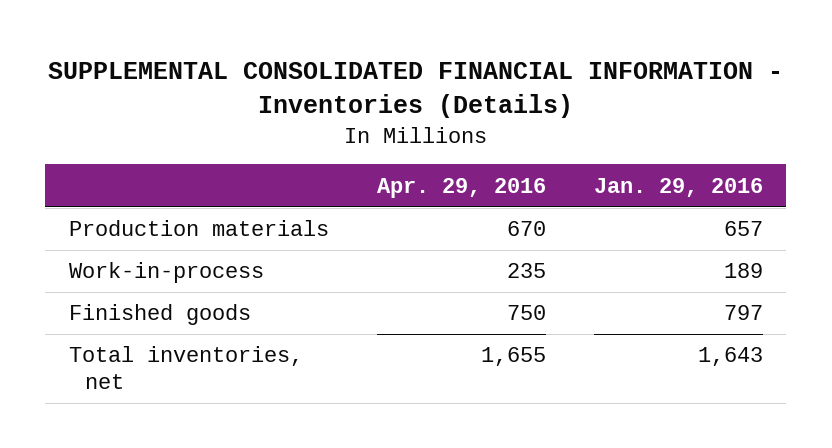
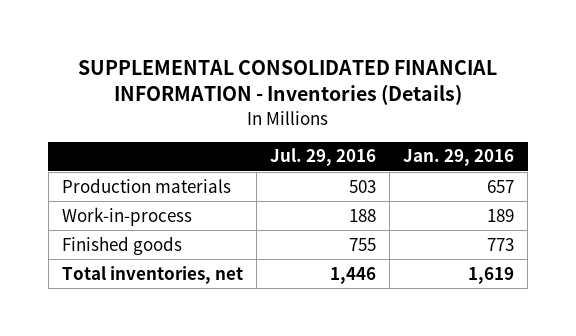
- | Apr. 29, 2016 | Jan. 29, 2016
+ | Jul. 29, 2016 | Jan. 29, 2016
- Finished goods | 750 | 797
- Total inventories, net | 1,655 | 1,643
+ Finished goods | 755 | 773
+ Total inventories, net | 1,446 | 1,619

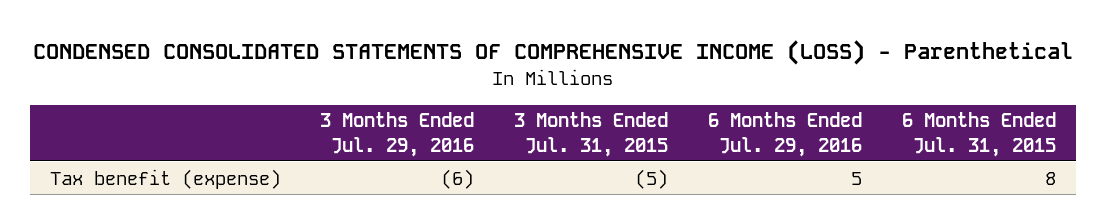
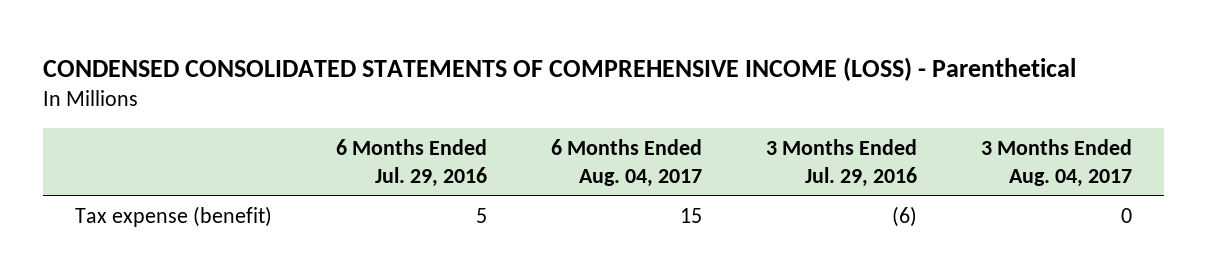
- | 3 Months Ended Jul. 29, 2016 | 3 Months Ended Jul. 31, 2015 | 6 Months Ended Jul. 29, 2016 | 6 Months Ended Jul. 31, 2015
+ | 6 Months Ended Jul. 29, 2016 | 6 Months Ended Aug. 04, 2017 | 3 Months Ended Jul. 29, 2016 | 3 Months Ended Aug. 04, 2017
- Tax benefit (expense) | (6) | (5) | 5 | 8
+ Tax expense (benefit) | 5 | 15 | (6) | 0

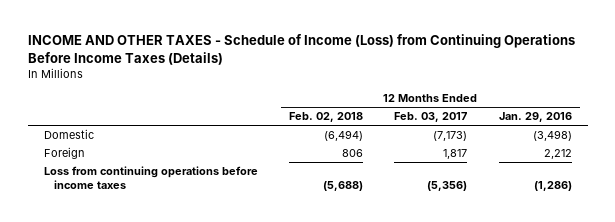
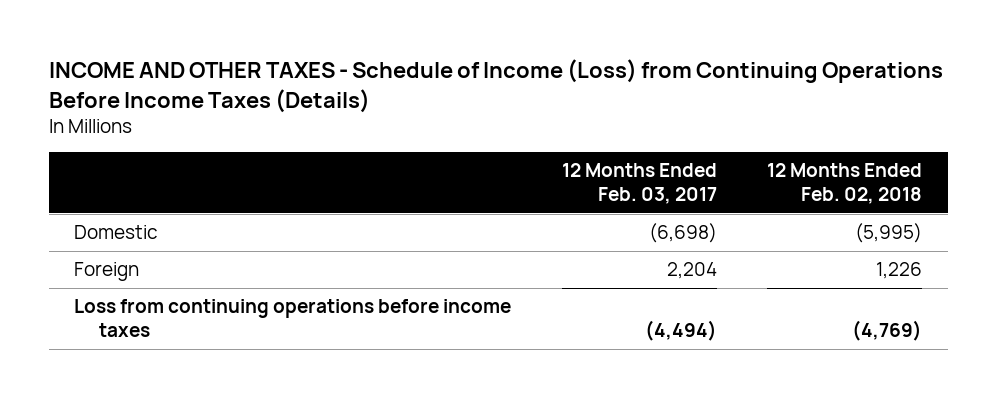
- | 12 Months Ended Feb. 02, 2018 | 12 Months Ended Feb. 03, 2017 | 12 Months Ended Jan. 29, 2016
+ | 12 Months Ended Feb. 03, 2017 | 12 Months Ended Feb. 02, 2018
- Domestic | (6,494) | (7,173) | (3,498)
- Foreign | 806 | 1,817 | 2,212
- Loss from continuing operations before income taxes | (5,688) | (5,356) | (1,286)
+ Domestic | (6,698) | (5,995)
+ Foreign | 2,204 | 1,226
+ Loss from continuing operations before income taxes | (4,494) | (4,769)

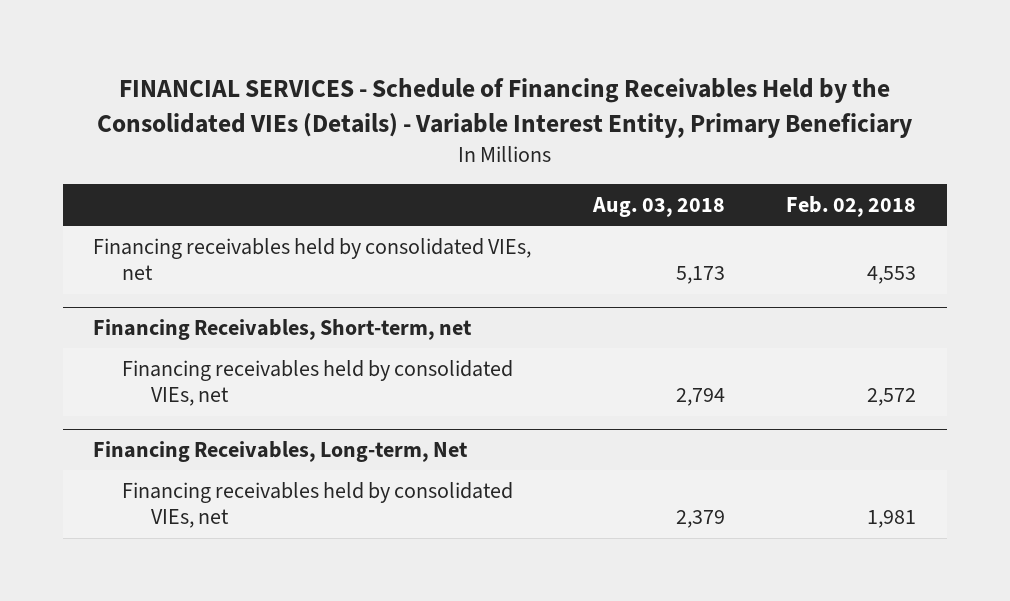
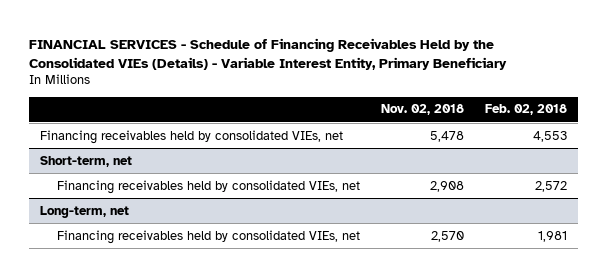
- | Aug. 03, 2018 | Feb. 02, 2018
+ | Nov. 02, 2018 | Feb. 02, 2018
- Financing Receivables, Short-term, net
+ Short-term, net
- Financing Receivables, Long-term, Net
+ Long-term, net

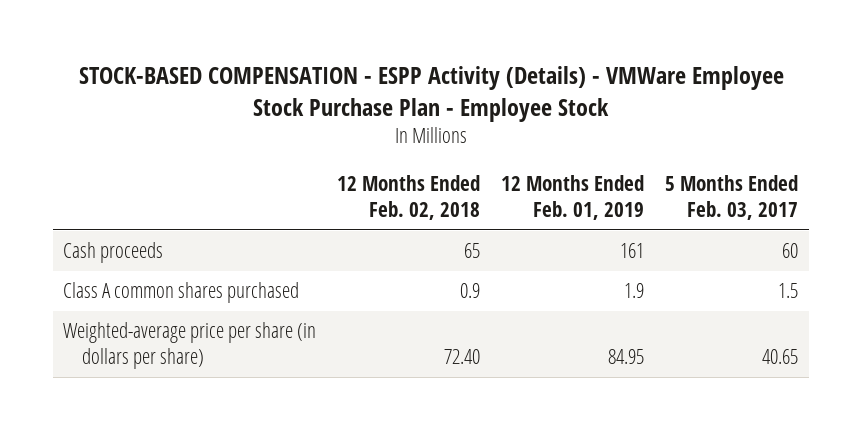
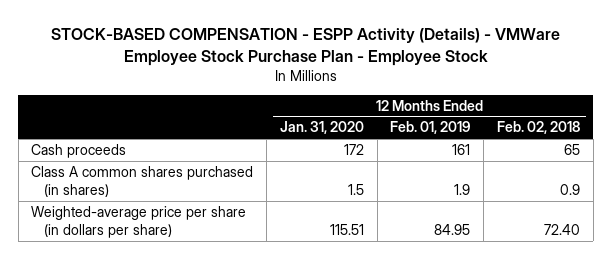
- | 12 Months Ended Feb. 02, 2018 | 12 Months Ended Feb. 01, 2019 | 5 Months Ended Feb. 03, 2017
+ | 12 Months Ended Jan. 31, 2020 | 12 Months Ended Feb. 01, 2019 | 12 Months Ended Feb. 02, 2018
- Class A common shares purchased | 0.9 | 1.9 | 1.5
+ Class A common shares purchased (in shares) | 1.5 | 1.9 | 0.9

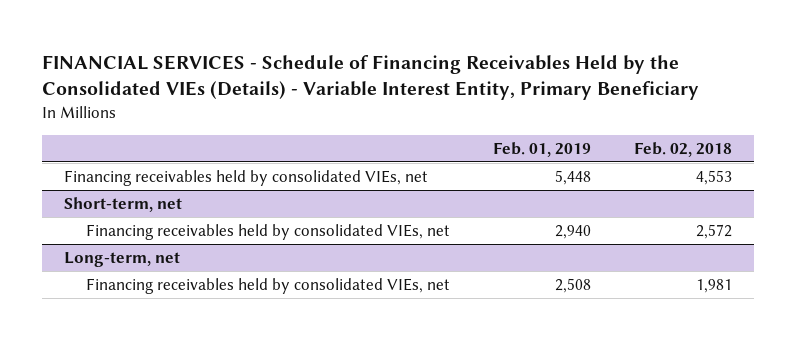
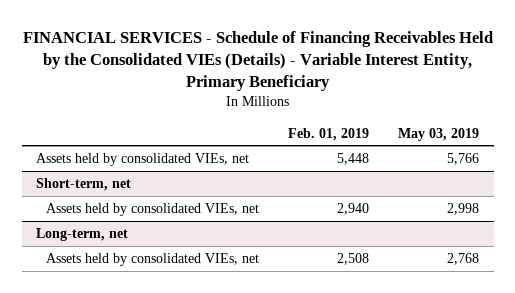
- | Feb. 01, 2019 | Feb. 02, 2018
+ | Feb. 01, 2019 | May 03, 2019
- Financing receivables held by consolidated VIEs, net | 5,448 | 4,553
+ Assets held by consolidated VIEs, net | 5,448 | 5,766
@ Short-term, net
- Financing receivables held by consolidated VIEs, net | 2,940 | 2,572
+ Assets held by consolidated VIEs, net | 2,940 | 2,998
@ Long-term, net
- Financing receivables held by consolidated VIEs, net | 2,508 | 1,981
+ Assets held by consolidated VIEs, net | 2,508 | 2,768

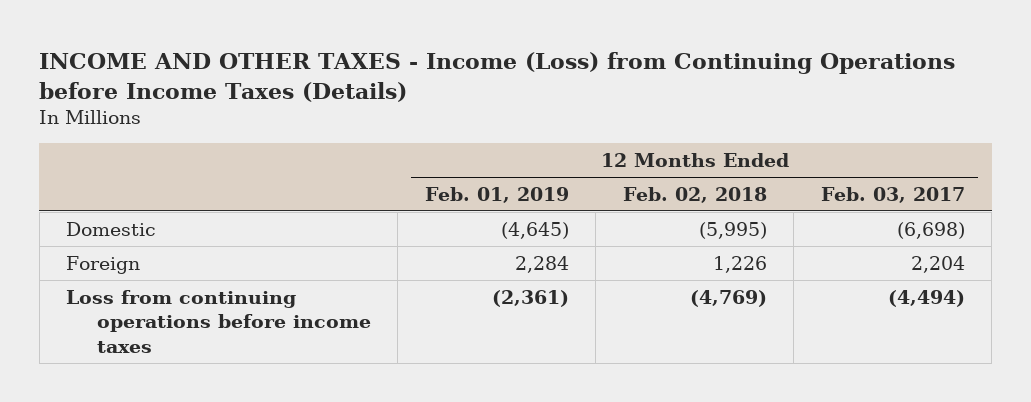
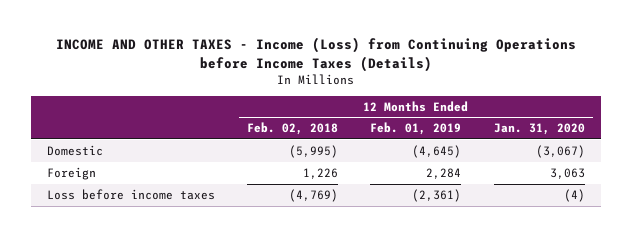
- | 12 Months Ended Feb. 01, 2019 | 12 Months Ended Feb. 02, 2018 | 12 Months Ended Feb. 03, 2017
+ | 12 Months Ended Feb. 02, 2018 | 12 Months Ended Feb. 01, 2019 | 12 Months Ended Jan. 31, 2020
- Loss from continuing operations before income taxes | (2,361) | (4,769) | (4,494)
+ Loss before income taxes | (4,769) | (2,361) | (4)

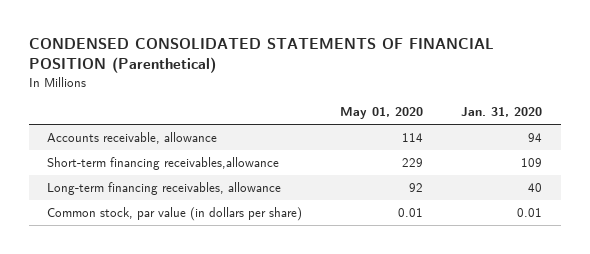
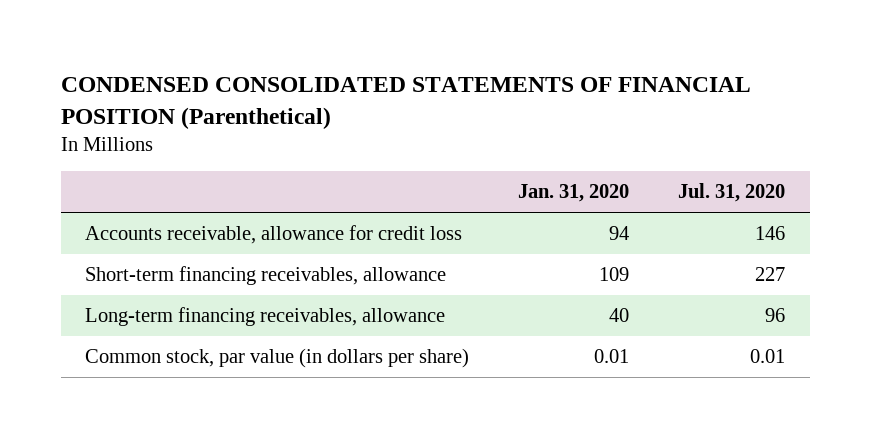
- | May 01, 2020 | Jan. 31, 2020
+ | Jan. 31, 2020 | Jul. 31, 2020
- Accounts receivable, allowance | 114 | 94
- Short-term financing receivables,allowance | 229 | 109
+ Accounts receivable, allowance for credit loss | 94 | 146
+ Short-term financing receivables, allowance | 109 | 227

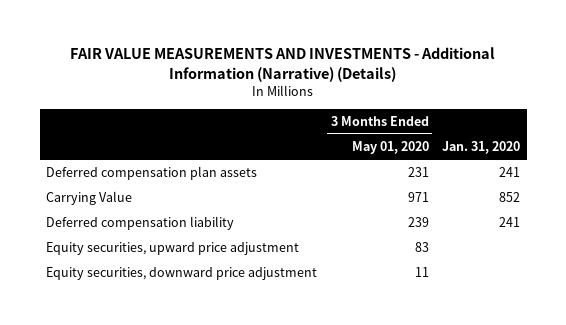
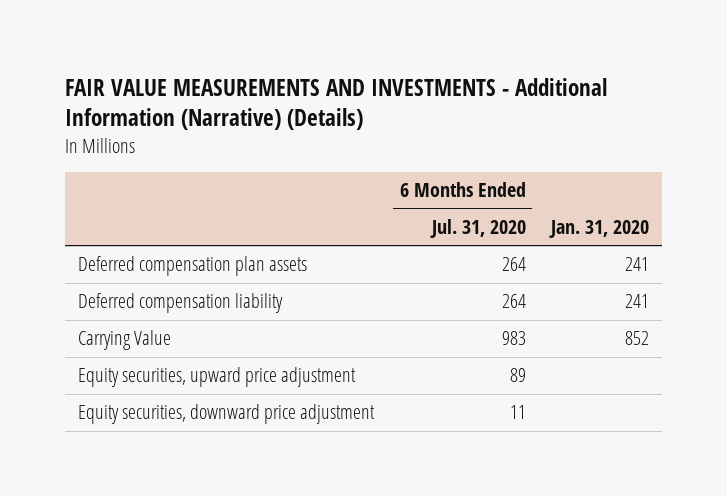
- | 3 Months Ended May 01, 2020 | Jan. 31, 2020
+ | 6 Months Ended Jul. 31, 2020 | Jan. 31, 2020
moved down: Carrying Value | 983 | 852

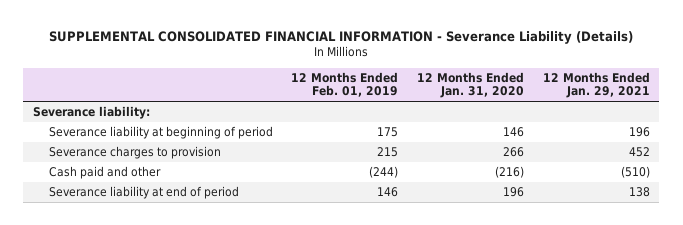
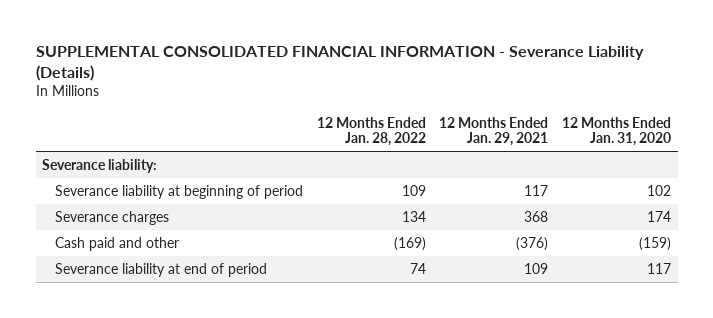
- | 12 Months Ended Feb. 01, 2019 | 12 Months Ended Jan. 31, 2020 | 12 Months Ended Jan. 29, 2021
+ | 12 Months Ended Jan. 28, 2022 | 12 Months Ended Jan. 29, 2021 | 12 Months Ended Jan. 31, 2020
- Severance liability at beginning of period | 175 | 146 | 196
- Severance charges to provision | 215 | 266 | 452
- Cash paid and other | (244) | (216) | (510)
- Severance liability at end of period | 146 | 196 | 138
+ Severance liability at beginning of period | 109 | 117 | 102
+ Severance charges | 134 | 368 | 174
+ Cash paid and other | (169) | (376) | (159)
+ Severance liability at end of period | 74 | 109 | 117

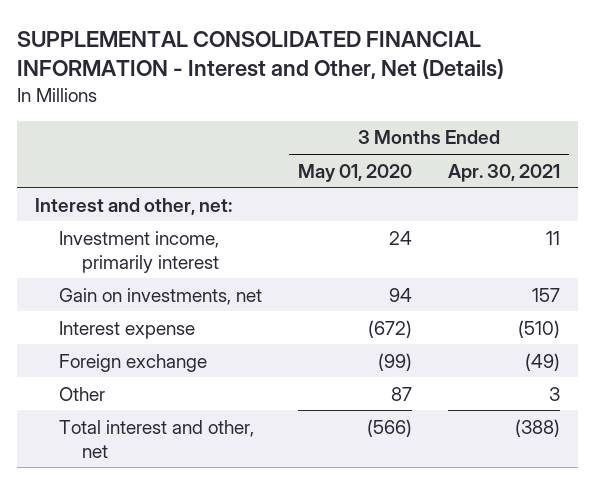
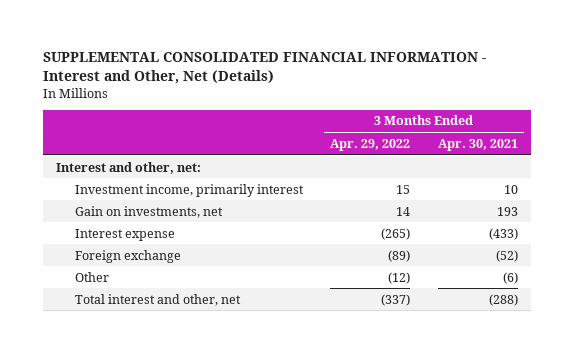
- | 3 Months Ended May 01, 2020 | 3 Months Ended Apr. 30, 2021
+ | 3 Months Ended Apr. 29, 2022 | 3 Months Ended Apr. 30, 2021
- Investment income, primarily interest | 24 | 11
- Gain on investments, net | 94 | 157
- Interest expense | (672) | (510)
- Foreign exchange | (99) | (49)
- Other | 87 | 3
- Total interest and other, net | (566) | (388)
+ Investment income, primarily interest | 15 | 10
+ Gain on investments, net | 14 | 193
+ Interest expense | (265) | (433)
+ Foreign exchange | (89) | (52)
+ Other | (12) | (6)
+ Total interest and other, net | (337) | (288)

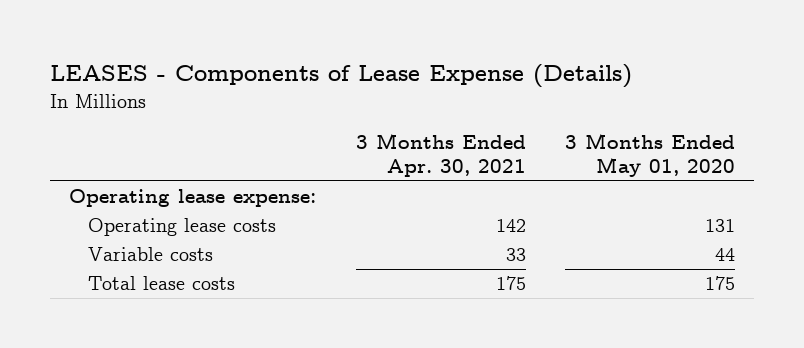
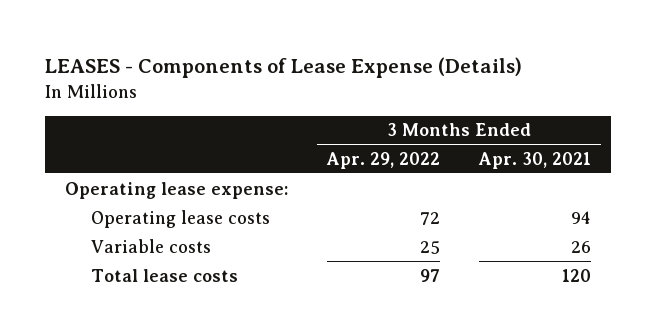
- | 3 Months Ended Apr. 30, 2021 | 3 Months Ended May 01, 2020
+ | 3 Months Ended Apr. 29, 2022 | 3 Months Ended Apr. 30, 2021
- Operating lease costs | 142 | 131
- Variable costs | 33 | 44
- Total lease costs | 175 | 175
+ Operating lease costs | 72 | 94
+ Variable costs | 25 | 26
+ Total lease costs | 97 | 120

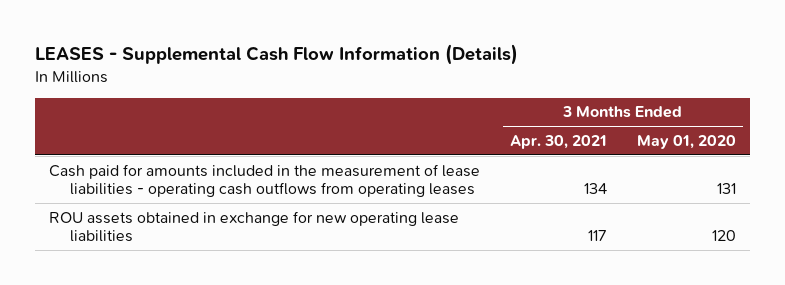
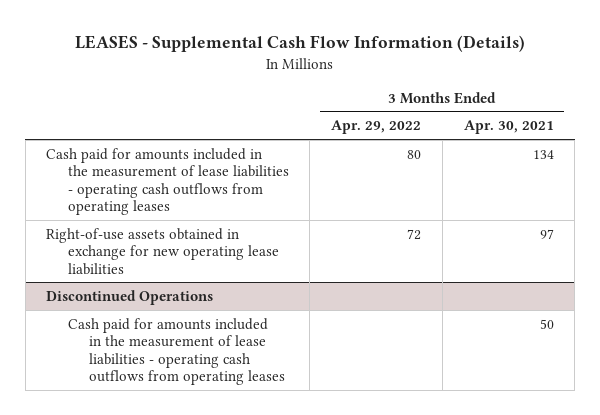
- | 3 Months Ended Apr. 30, 2021 | 3 Months Ended May 01, 2020
+ | 3 Months Ended Apr. 29, 2022 | 3 Months Ended Apr. 30, 2021
- ROU assets obtained in exchange for new operating lease liabilities | 117 | 120
+ Right-of-use assets obtained in exchange for new operating lease liabilities | 72 | 97
+ Discontinued Operations
+ Cash paid for amounts included in the measurement of lease liabilities - operating cash outflows from operating leases | | 50

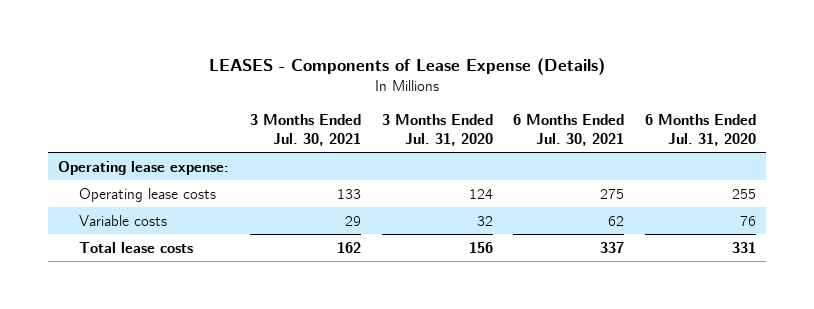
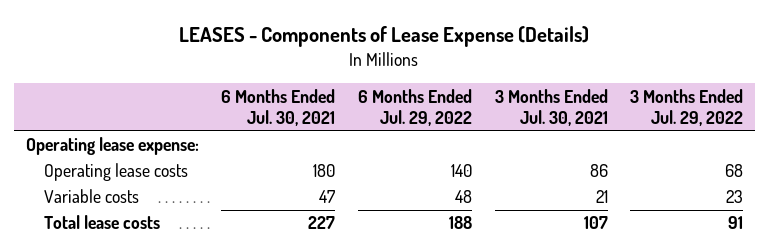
- | 3 Months Ended Jul. 30, 2021 | 3 Months Ended Jul. 31, 2020 | 6 Months Ended Jul. 30, 2021 | 6 Months Ended Jul. 31, 2020
+ | 6 Months Ended Jul. 30, 2021 | 6 Months Ended Jul. 29, 2022 | 3 Months Ended Jul. 30, 2021 | 3 Months Ended Jul. 29, 2022
- Operating lease costs | 133 | 124 | 275 | 255
- Variable costs | 29 | 32 | 62 | 76
- Total lease costs | 162 | 156 | 337 | 331
+ Operating lease costs | 180 | 140 | 86 | 68
+ Variable costs | 47 | 48 | 21 | 23
+ Total lease costs | 227 | 188 | 107 | 91

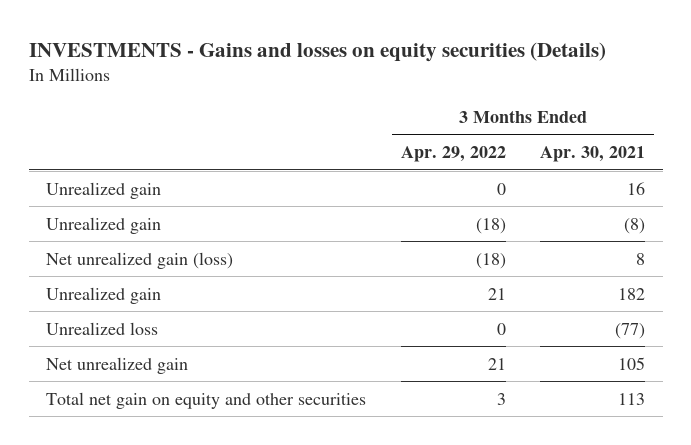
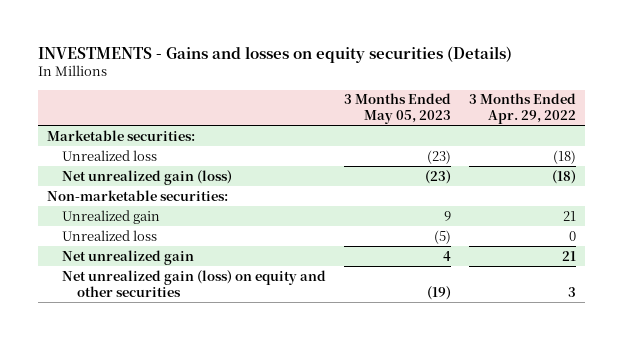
- | 3 Months Ended Apr. 29, 2022 | 3 Months Ended Apr. 30, 2021
+ | 3 Months Ended May 05, 2023 | 3 Months Ended Apr. 29, 2022
- Unrealized gain | 0 | 16
- Unrealized gain | (18) | (8)
+ Marketable securities:
+ Unrealized loss | (23) | (18)
+ Non-marketable securities:
- Total net gain on equity and other securities | 3 | 113
+ Net unrealized gain (loss) on equity and other securities | (19) | 3

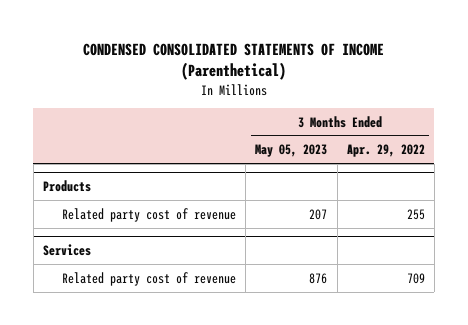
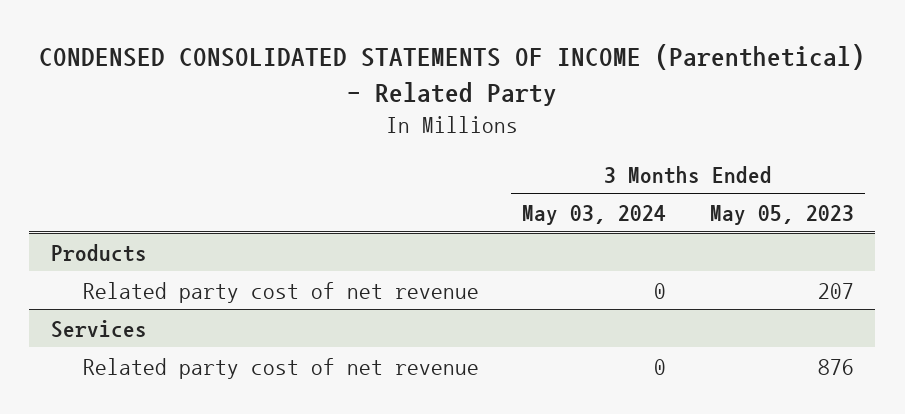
- CONDENSED CONSOLIDATED STATEMENTS OF INCOME (Parenthetical)
+ CONDENSED CONSOLIDATED STATEMENTS OF INCOME (Parenthetical) - Related Party
- | 3 Months Ended May 05, 2023 | 3 Months Ended Apr. 29, 2022
+ | 3 Months Ended May 03, 2024 | 3 Months Ended May 05, 2023
@ Products
- Related party cost of revenue | 207 | 255
+ Related party cost of net revenue | 0 | 207
@ Services
- Related party cost of revenue | 876 | 709
+ Related party cost of net revenue | 0 | 876

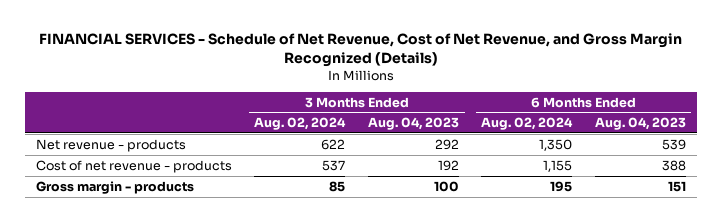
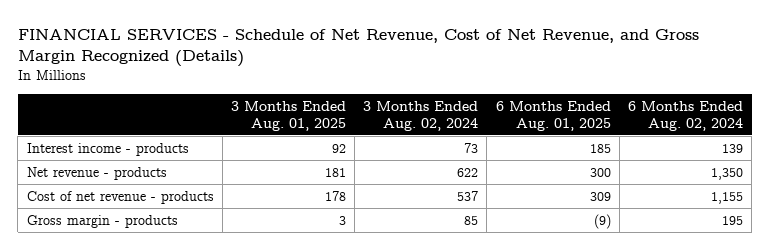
- | 3 Months Ended Aug. 02, 2024 | 3 Months Ended Aug. 04, 2023 | 6 Months Ended Aug. 02, 2024 | 6 Months Ended Aug. 04, 2023
+ | 3 Months Ended Aug. 01, 2025 | 3 Months Ended Aug. 02, 2024 | 6 Months Ended Aug. 01, 2025 | 6 Months Ended Aug. 02, 2024
+ Interest income - products | 92 | 73 | 185 | 139

